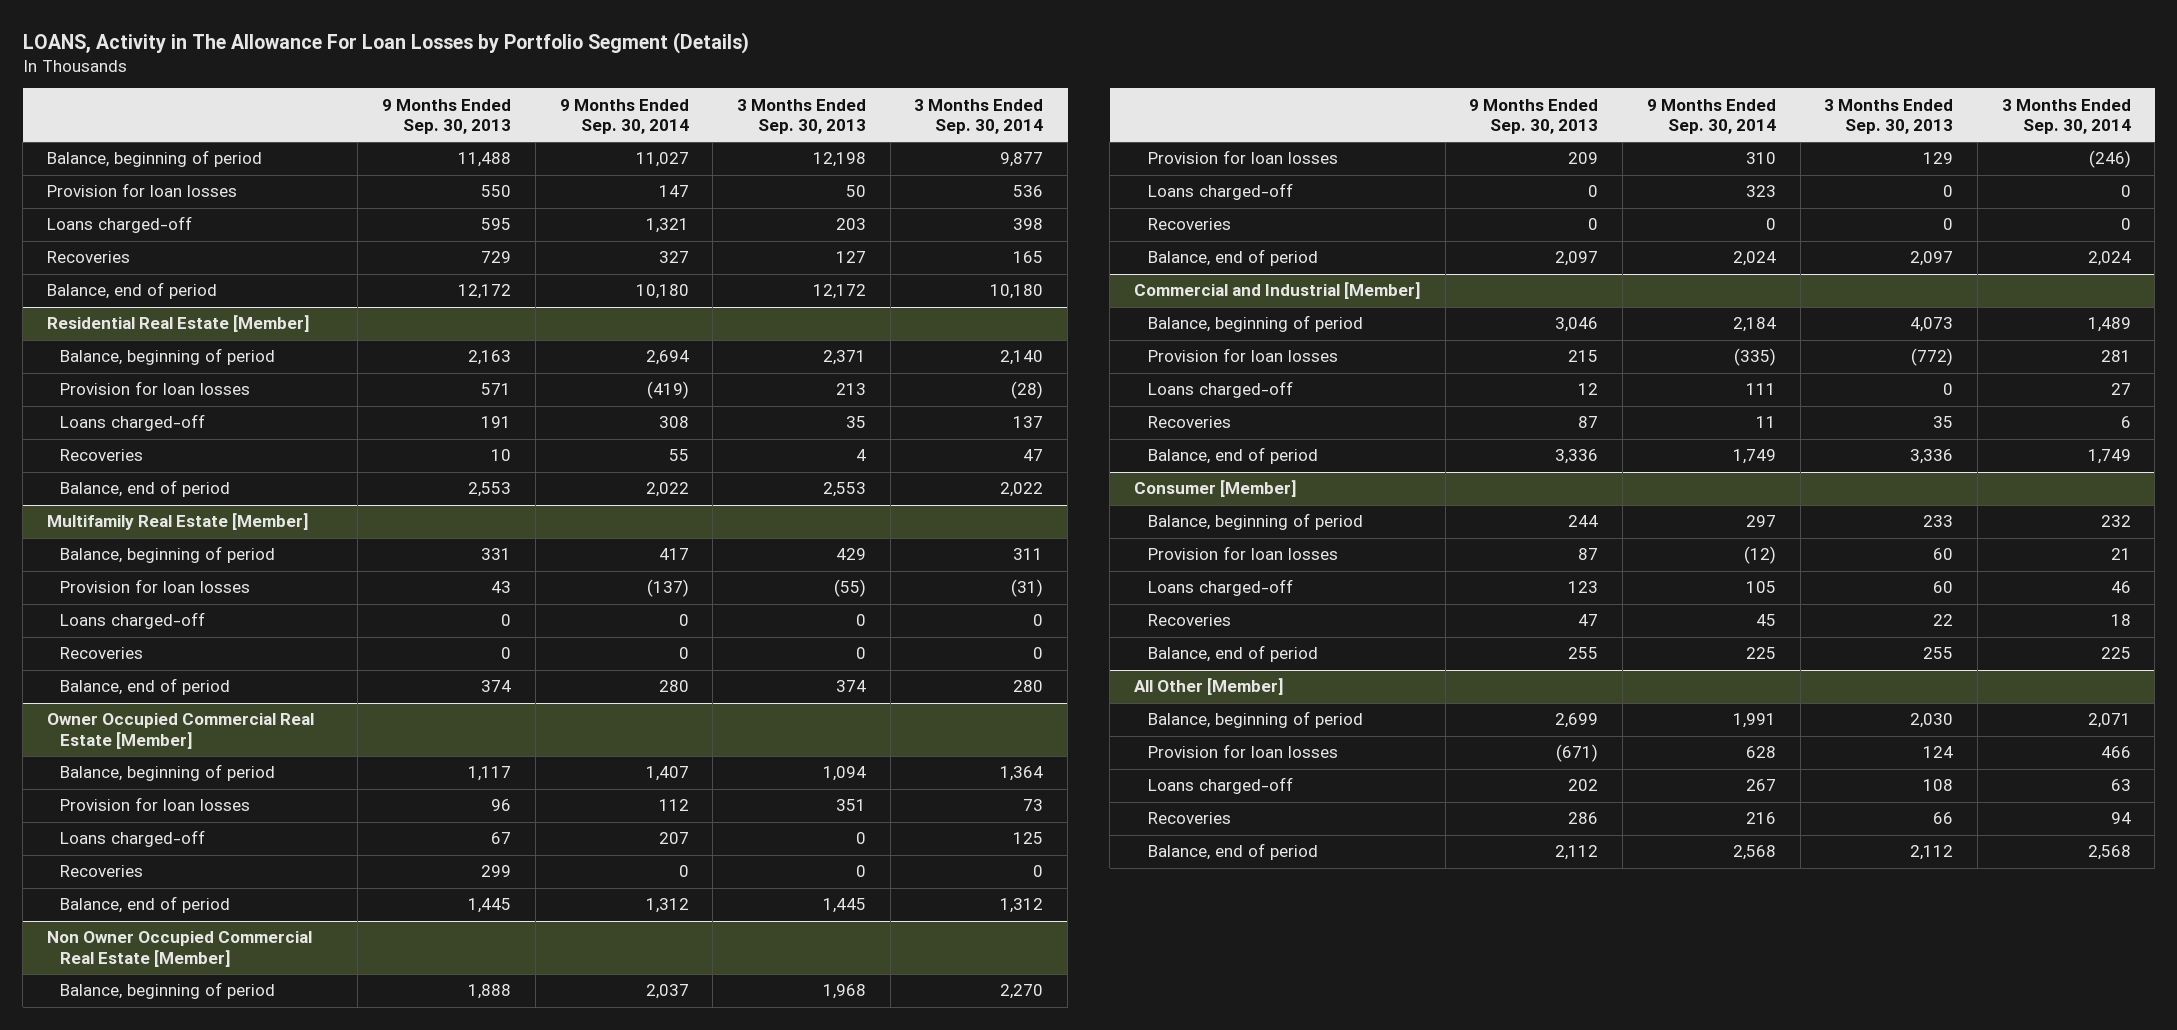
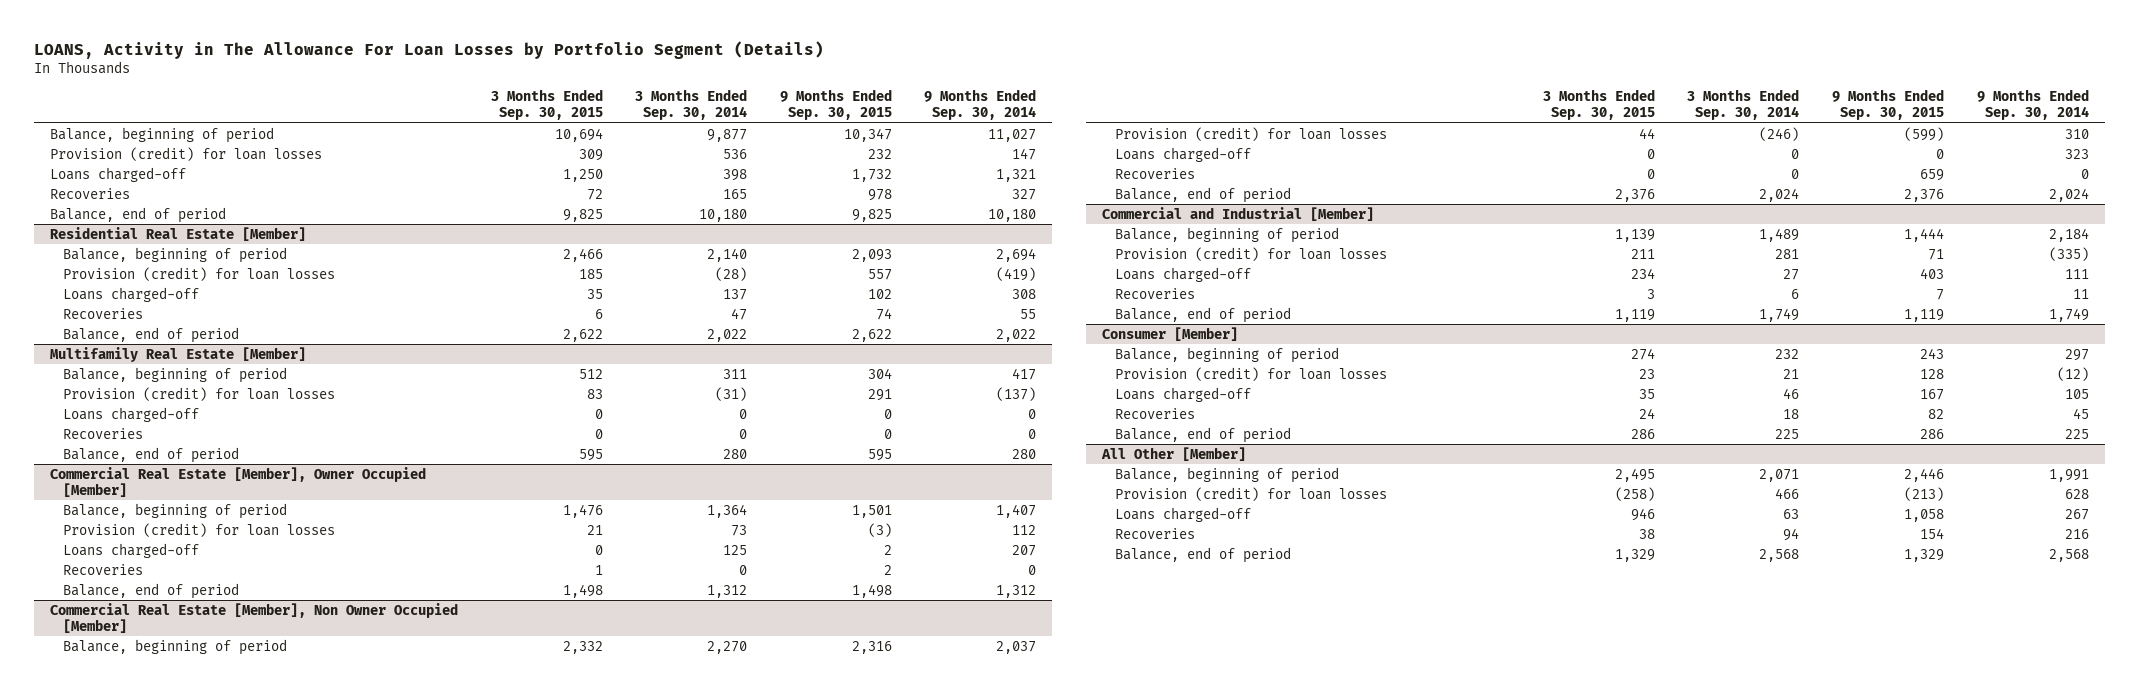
- | 9 Months Ended Sep. 30, 2013 | 9 Months Ended Sep. 30, 2014 | 3 Months Ended Sep. 30, 2013 | 3 Months Ended Sep. 30, 2014
+ | 3 Months Ended Sep. 30, 2015 | 3 Months Ended Sep. 30, 2014 | 9 Months Ended Sep. 30, 2015 | 9 Months Ended Sep. 30, 2014
- Provision for loan losses | 550 | 147 | 50 | 536
+ Provision (credit) for loan losses | 309 | 536 | 232 | 147
@ Residential Real Estate [Member]
- Provision for loan losses | 571 | (419) | 213 | (28)
+ Provision (credit) for loan losses | 185 | (28) | 557 | (419)
@ Multifamily Real Estate [Member]
- Provision for loan losses | 43 | (137) | (55) | (31)
+ Provision (credit) for loan losses | 83 | (31) | 291 | (137)
- Owner Occupied Commercial Real Estate [Member]
+ Commercial Real Estate [Member], Owner Occupied [Member]
- Provision for loan losses | 96 | 112 | 351 | 73
+ Provision (credit) for loan losses | 21 | 73 | (3) | 112
- Non Owner Occupied Commercial Real Estate [Member]
+ Commercial Real Estate [Member], Non Owner Occupied [Member]
- Provision for loan losses | 209 | 310 | 129 | (246)
+ Provision (credit) for loan losses | 44 | (246) | (599) | 310
@ Commercial and Industrial [Member]
- Provision for loan losses | 215 | (335) | (772) | 281
+ Provision (credit) for loan losses | 211 | 281 | 71 | (335)
@ Consumer [Member]
- Provision for loan losses | 87 | (12) | 60 | 21
+ Provision (credit) for loan losses | 23 | 21 | 128 | (12)
@ All Other [Member]
- Provision for loan losses | (671) | 628 | 124 | 466
+ Provision (credit) for loan losses | (258) | 466 | (213) | 628

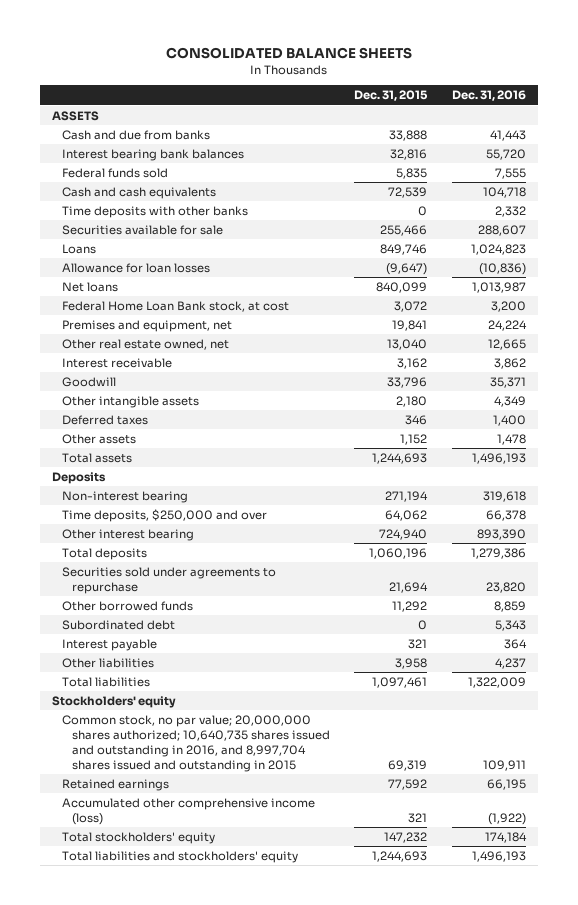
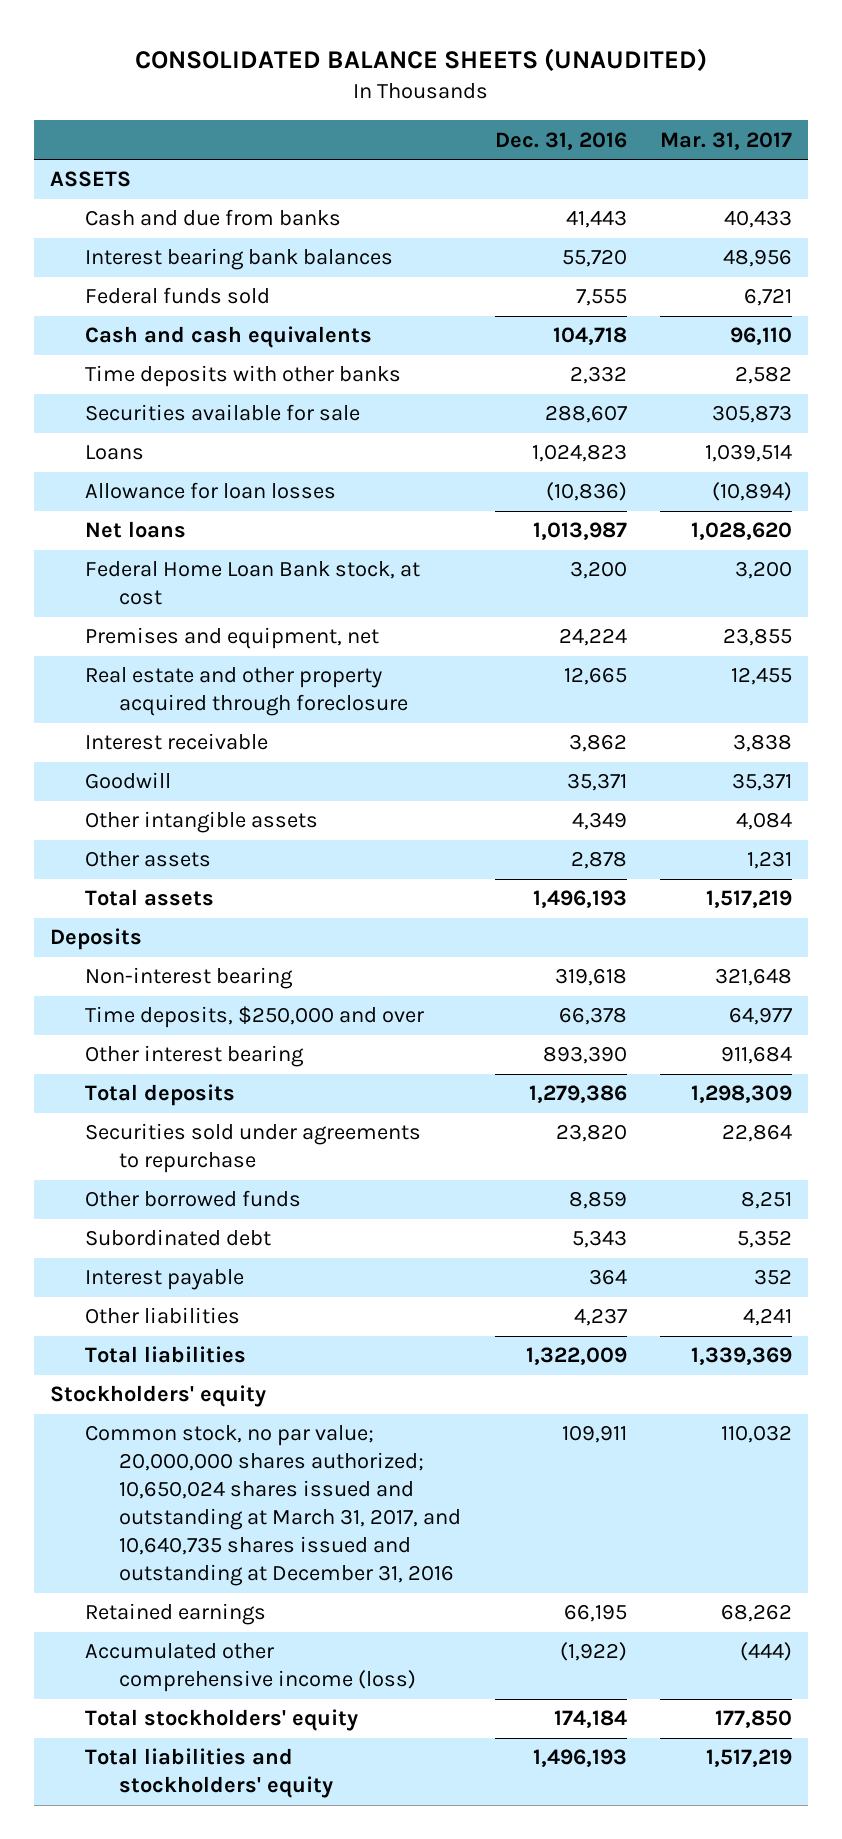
- CONSOLIDATED BALANCE SHEETS
+ CONSOLIDATED BALANCE SHEETS (UNAUDITED)
- | Dec. 31, 2015 | Dec. 31, 2016
+ | Dec. 31, 2016 | Mar. 31, 2017
- Other real estate owned, net | 13,040 | 12,665
+ Real estate and other property acquired through foreclosure | 12,665 | 12,455
- Deferred taxes | 346 | 1,400
- Other assets | 1,152 | 1,478
+ Other assets | 2,878 | 1,231
- Common stock, no par value; 20,000,000 shares authorized; 10,640,735 shares issued and outstanding in 2016, and 8,997,704 shares issued and outstanding in 2015 | 69,319 | 109,911
+ Common stock, no par value; 20,000,000 shares authorized; 10,650,024 shares issued and outstanding at March 31, 2017, and 10,640,735 shares issued and outstanding at December 31, 2016 | 109,911 | 110,032

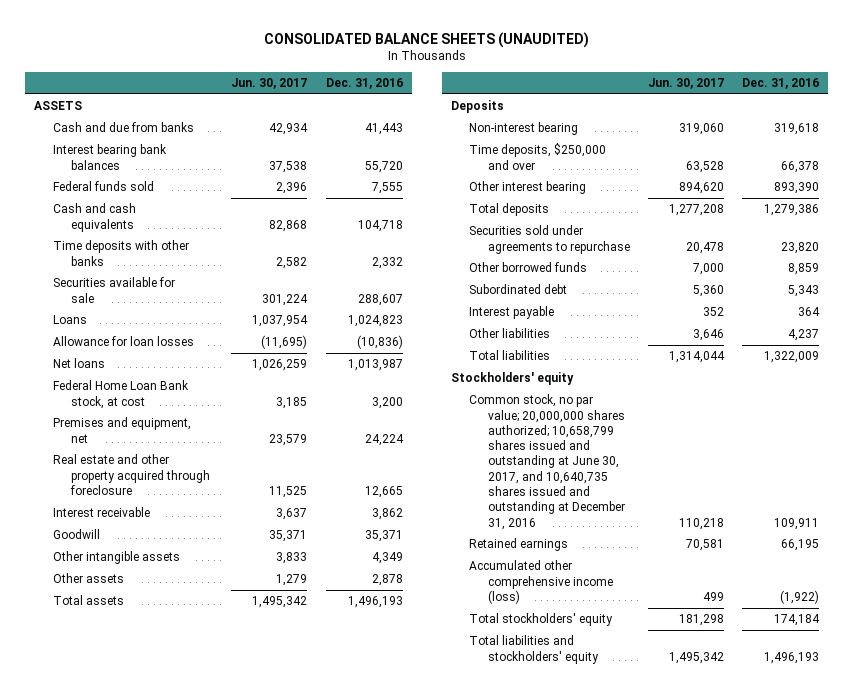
- | Dec. 31, 2016 | Mar. 31, 2017
+ | Jun. 30, 2017 | Dec. 31, 2016
- Common stock, no par value; 20,000,000 shares authorized; 10,650,024 shares issued and outstanding at March 31, 2017, and 10,640,735 shares issued and outstanding at December 31, 2016 | 109,911 | 110,032
+ Common stock, no par value; 20,000,000 shares authorized; 10,658,799 shares issued and outstanding at June 30, 2017, and 10,640,735 shares issued and outstanding at December 31, 2016 | 110,218 | 109,911

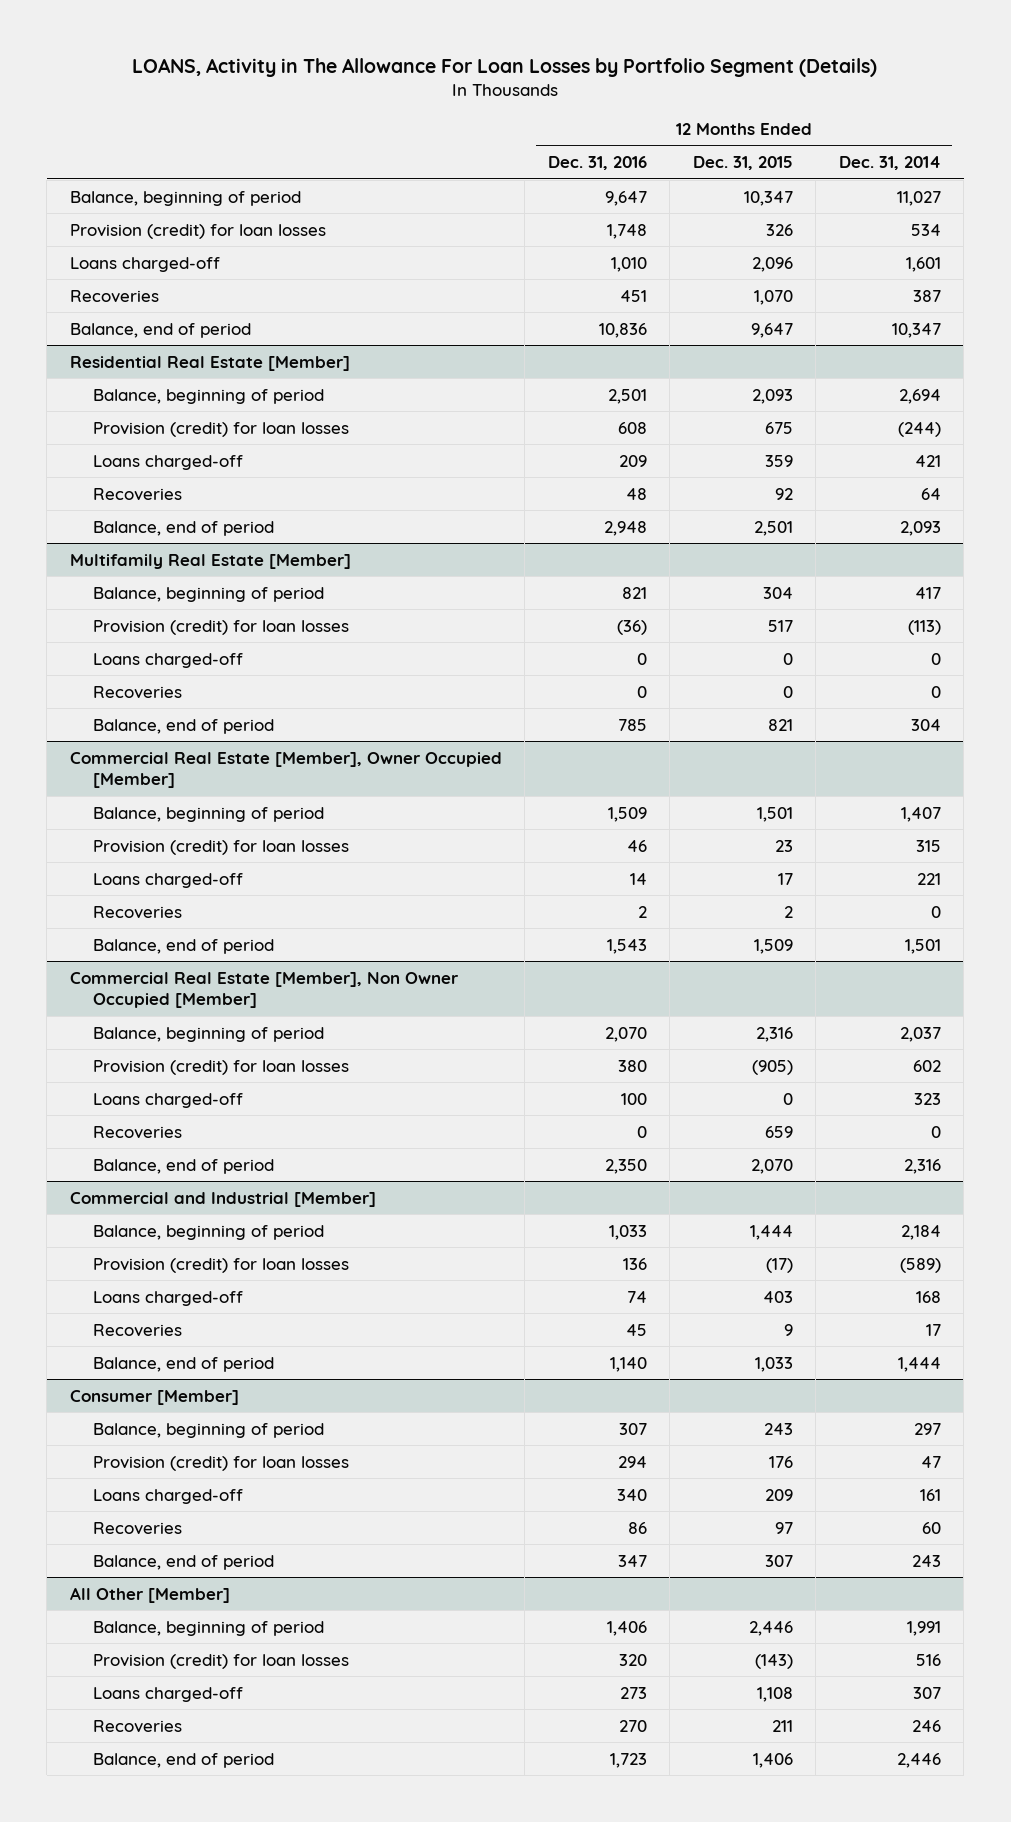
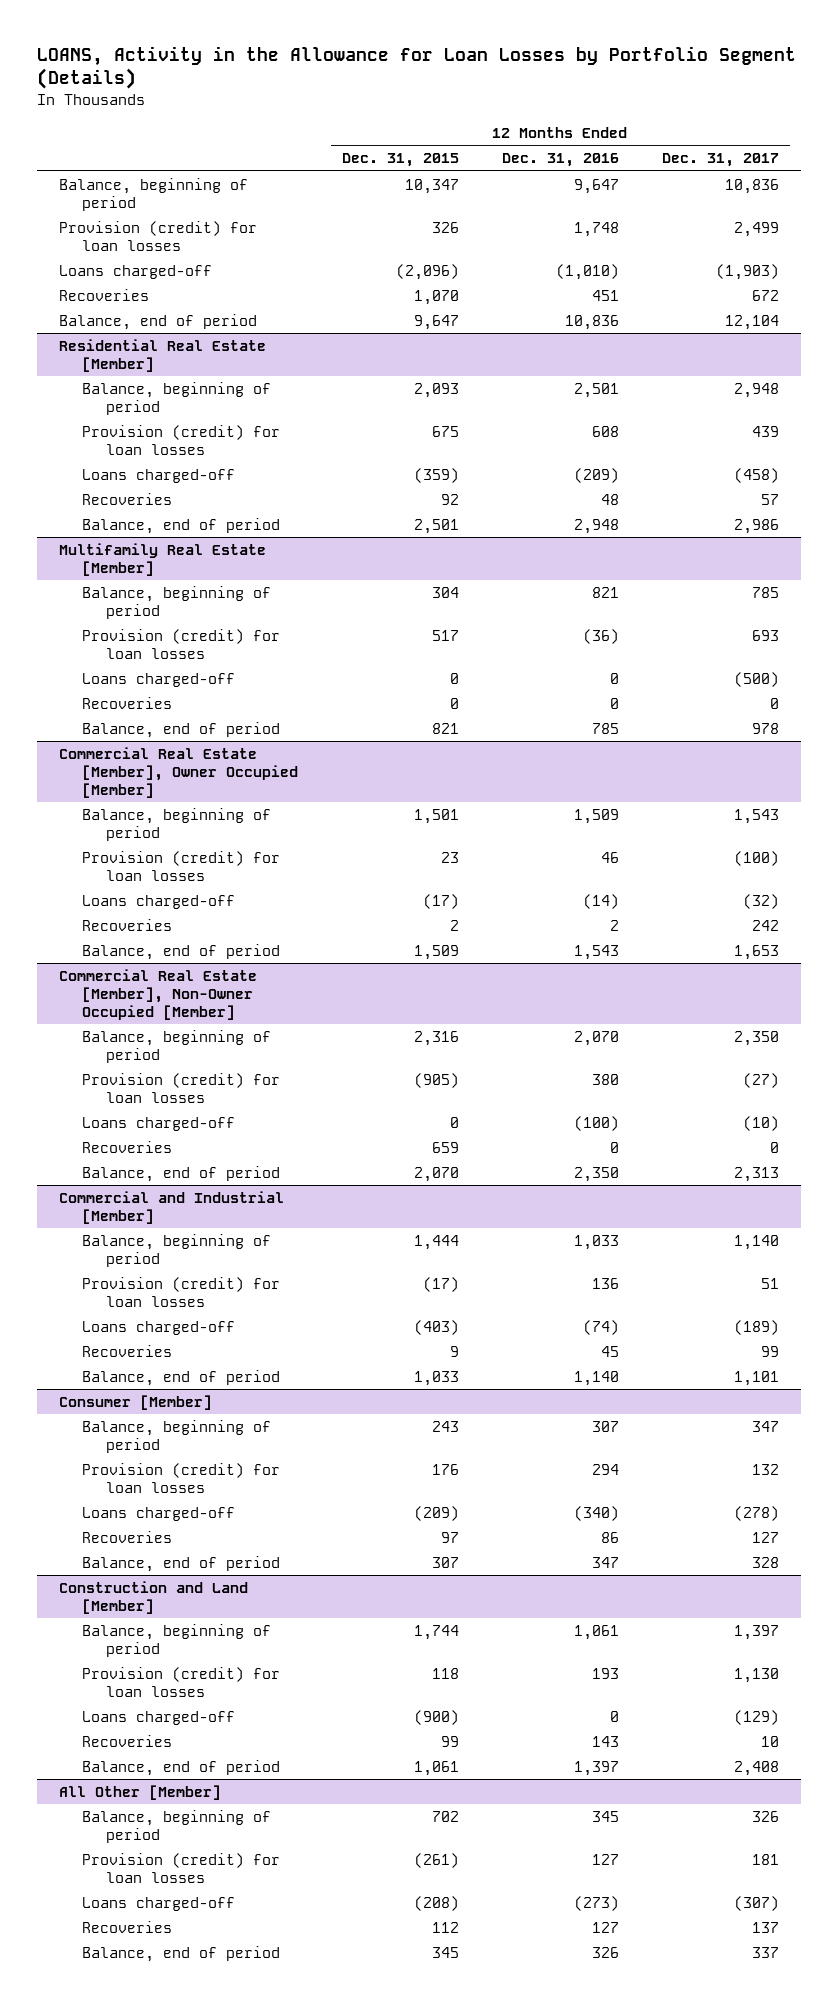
- LOANS, Activity in The Allowance For Loan Losses by Portfolio Segment (Details)
+ LOANS, Activity in the Allowance for Loan Losses by Portfolio Segment (Details)
- | 12 Months Ended Dec. 31, 2016 | 12 Months Ended Dec. 31, 2015 | 12 Months Ended Dec. 31, 2014
+ | 12 Months Ended Dec. 31, 2015 | 12 Months Ended Dec. 31, 2016 | 12 Months Ended Dec. 31, 2017
- Loans charged-off | 1,010 | 2,096 | 1,601
+ Loans charged-off | (2,096) | (1,010) | (1,903)
@ Residential Real Estate [Member]
- Loans charged-off | 209 | 359 | 421
+ Loans charged-off | (359) | (209) | (458)
@ Commercial Real Estate [Member], Owner Occupied [Member]
- Loans charged-off | 14 | 17 | 221
+ Loans charged-off | (17) | (14) | (32)
- Commercial Real Estate [Member], Non Owner Occupied [Member]
+ Commercial Real Estate [Member], Non-Owner Occupied [Member]
- Loans charged-off | 100 | 0 | 323
+ Loans charged-off | 0 | (100) | (10)
@ Commercial and Industrial [Member]
- Loans charged-off | 74 | 403 | 168
+ Loans charged-off | (403) | (74) | (189)
@ Consumer [Member]
- Loans charged-off | 340 | 209 | 161
+ Loans charged-off | (209) | (340) | (278)
+ Construction and Land [Member]
+ Balance, beginning of period | 1,744 | 1,061 | 1,397
+ Provision (credit) for loan losses | 118 | 193 | 1,130
+ Loans charged-off | (900) | 0 | (129)
+ Recoveries | 99 | 143 | 10
+ Balance, end of period | 1,061 | 1,397 | 2,408
@ All Other [Member]
- Balance, beginning of period | 1,406 | 2,446 | 1,991
- Provision (credit) for loan losses | 320 | (143) | 516
- Loans charged-off | 273 | 1,108 | 307
- Recoveries | 270 | 211 | 246
- Balance, end of period | 1,723 | 1,406 | 2,446
+ Balance, beginning of period | 702 | 345 | 326
+ Provision (credit) for loan losses | (261) | 127 | 181
+ Loans charged-off | (208) | (273) | (307)
+ Recoveries | 112 | 127 | 137
+ Balance, end of period | 345 | 326 | 337

